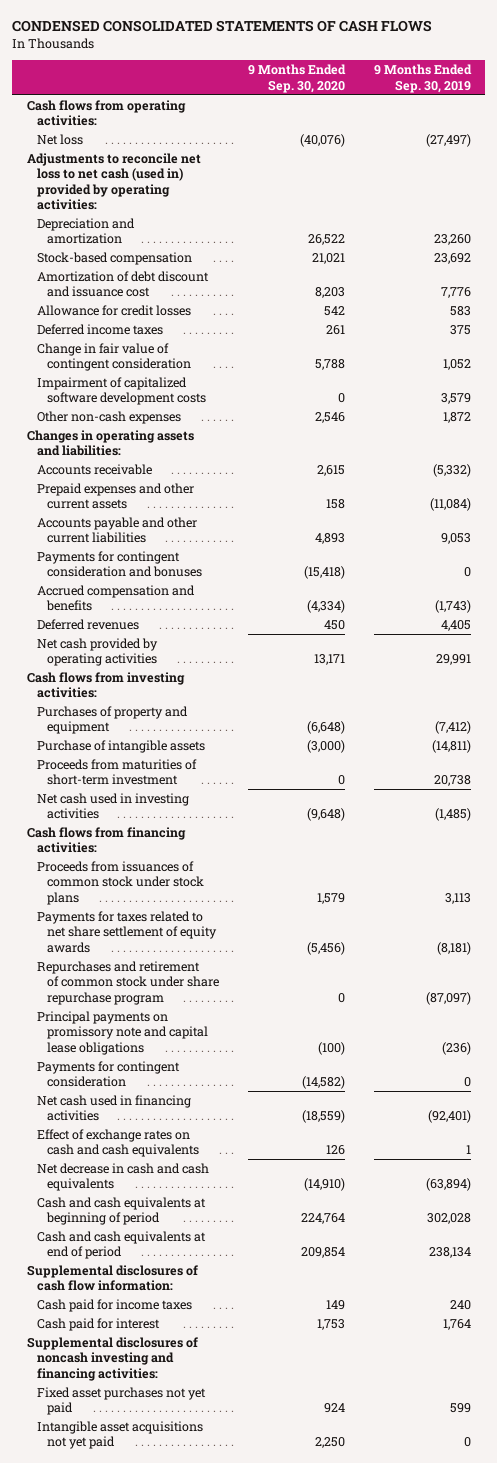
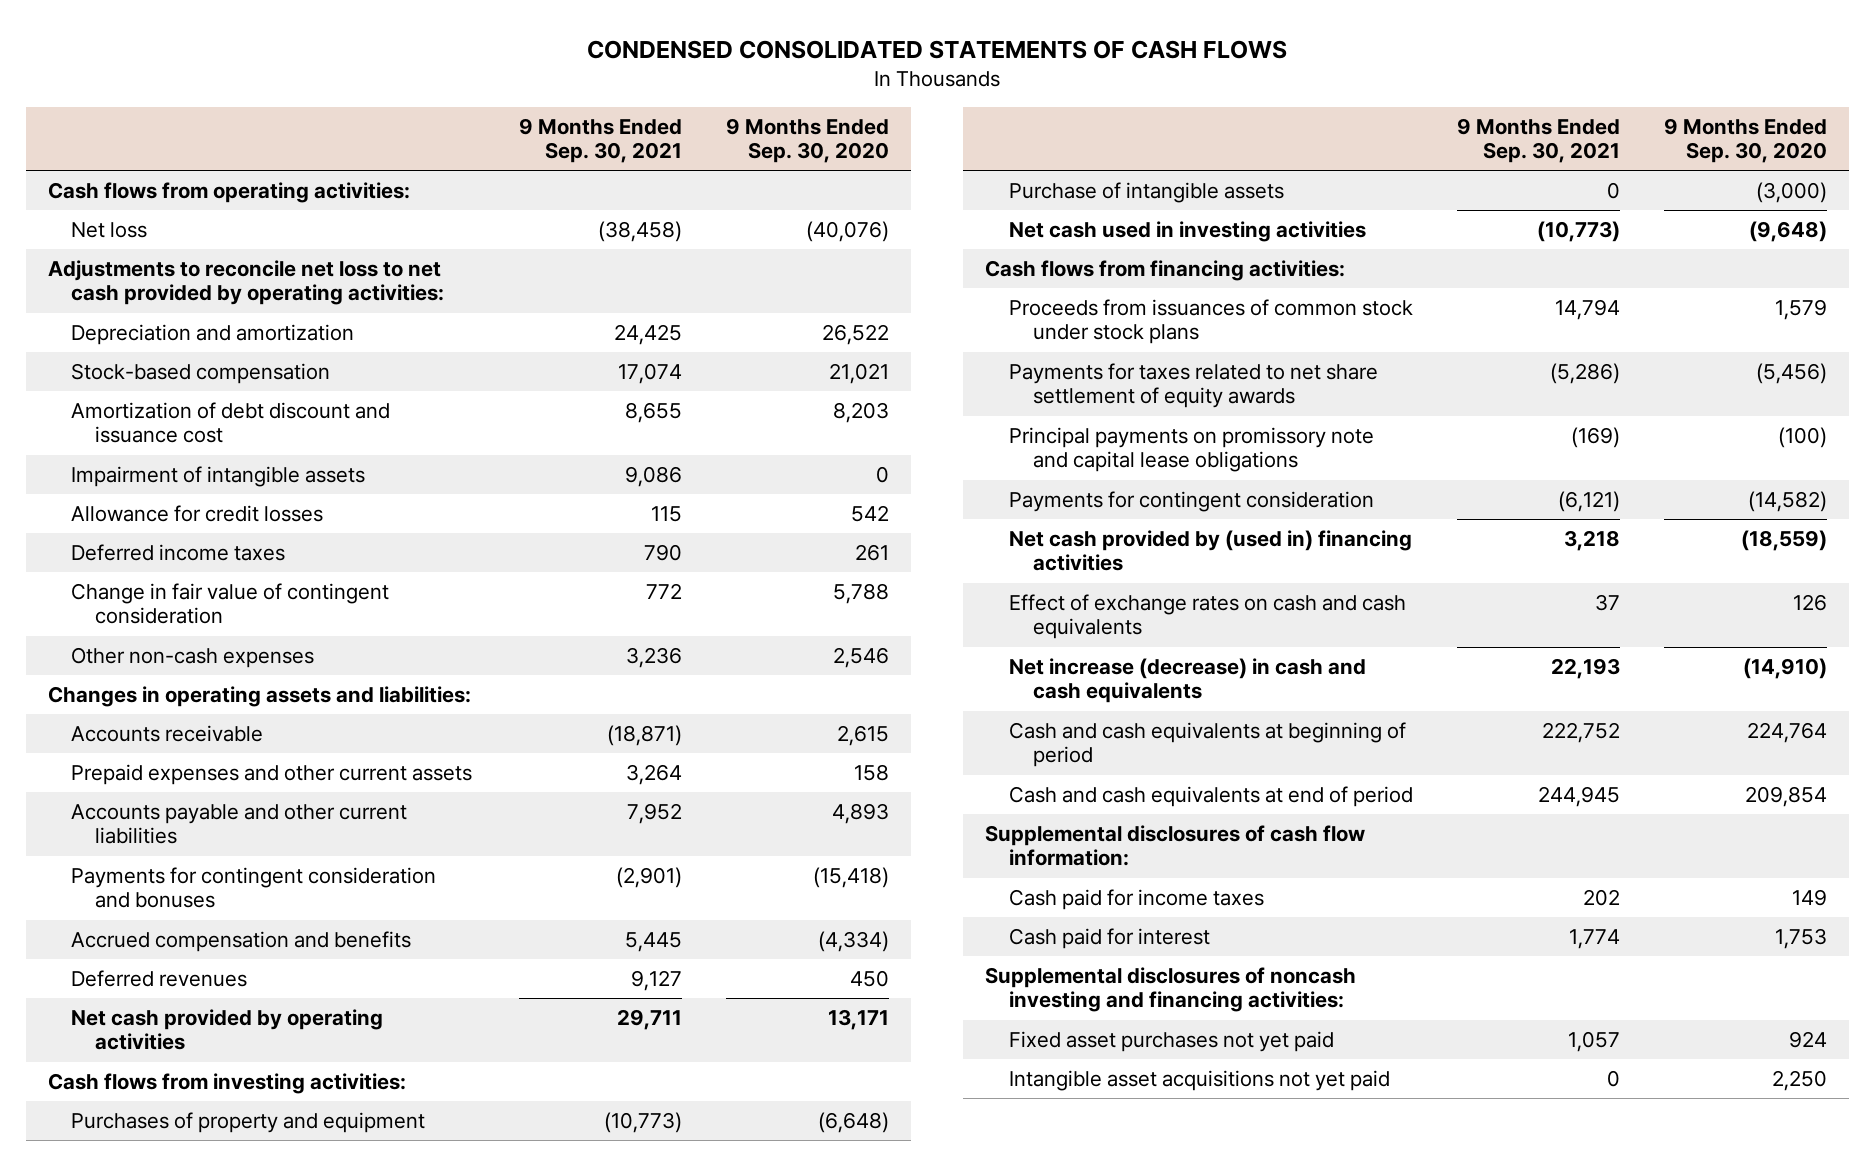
- | 9 Months Ended Sep. 30, 2020 | 9 Months Ended Sep. 30, 2019
+ | 9 Months Ended Sep. 30, 2021 | 9 Months Ended Sep. 30, 2020
- Adjustments to reconcile net loss to net cash (used in) provided by operating activities:
+ Adjustments to reconcile net loss to net cash provided by operating activities:
+ Impairment of intangible assets | 9,086 | 0
- Impairment of capitalized software development costs | 0 | 3,579
- Proceeds from maturities of short-term investment | 0 | 20,738
- Repurchases and retirement of common stock under share repurchase program | 0 | (87,097)
- Net cash used in financing activities | (18,559) | (92,401)
+ Net cash provided by (used in) financing activities | 3,218 | (18,559)
- Net decrease in cash and cash equivalents | (14,910) | (63,894)
+ Net increase (decrease) in cash and cash equivalents | 22,193 | (14,910)

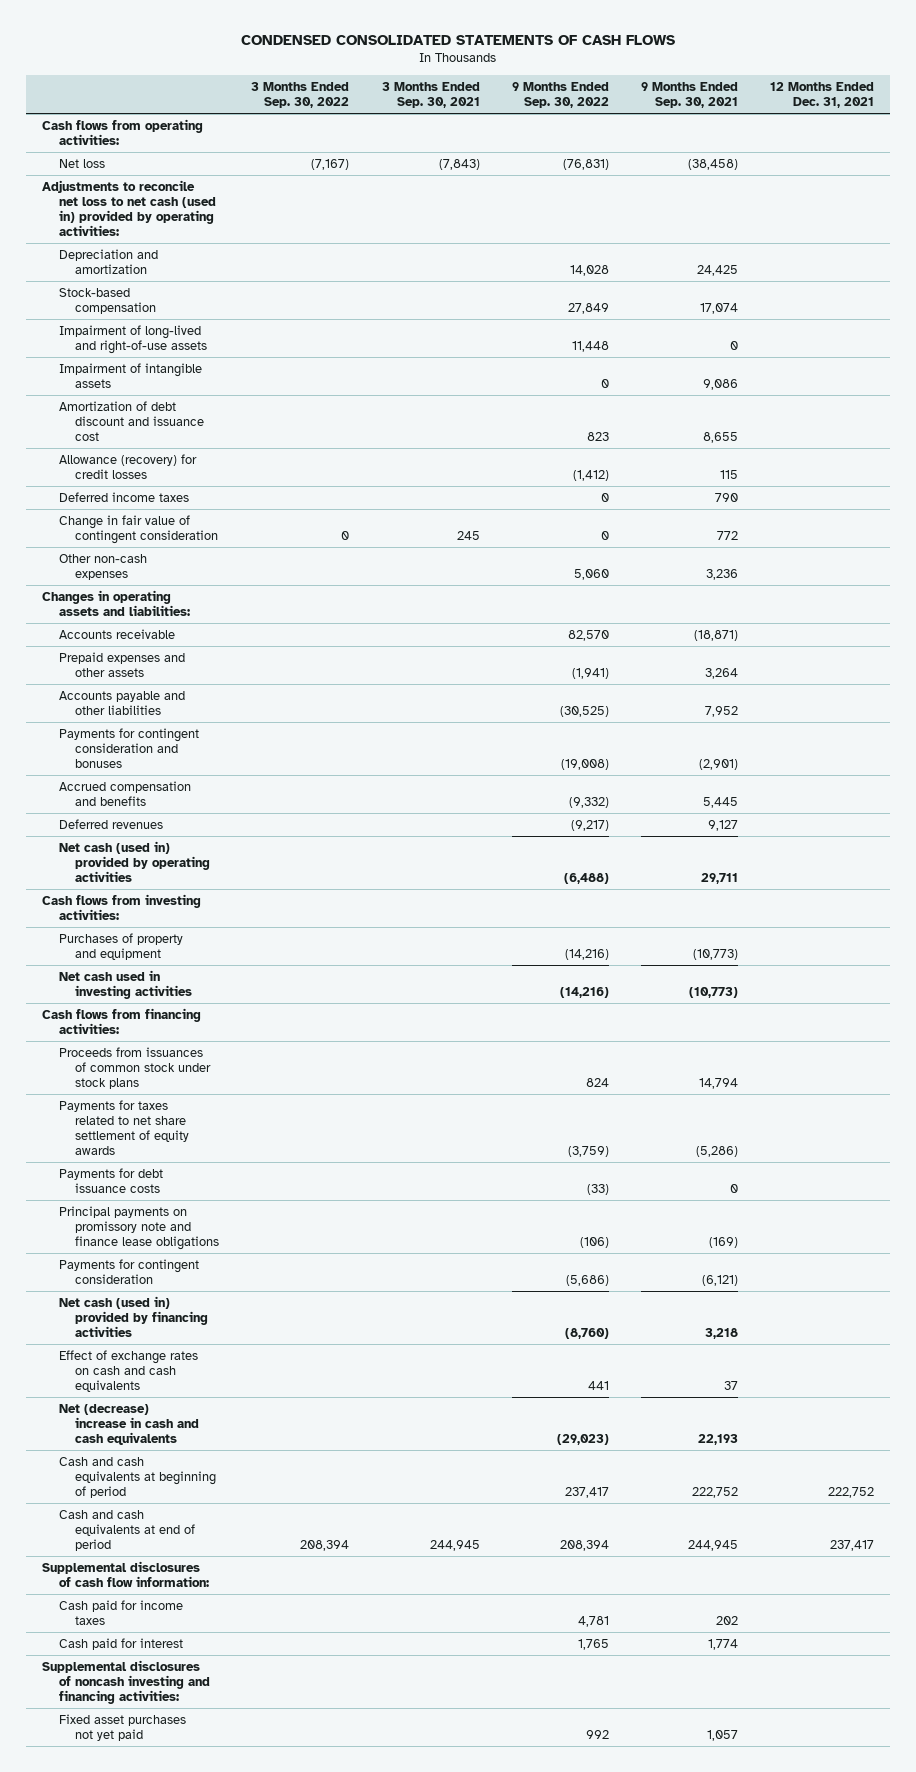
- | 9 Months Ended Sep. 30, 2021 | 9 Months Ended Sep. 30, 2020
+ | 3 Months Ended Sep. 30, 2022 | 3 Months Ended Sep. 30, 2021 | 9 Months Ended Sep. 30, 2022 | 9 Months Ended Sep. 30, 2021 | 12 Months Ended Dec. 31, 2021
- Adjustments to reconcile net loss to net cash provided by operating activities:
+ Adjustments to reconcile net loss to net cash (used in) provided by operating activities:
+ Impairment of long-lived and right-of-use assets | | | 11,448 | 0 |
- Allowance for credit losses | 115 | 542
moved down: Amortization of debt discount and issuance cost | | | 823 | 8,655 |
+ Allowance (recovery) for credit losses | | | (1,412) | 115 |
- Prepaid expenses and other current assets | 3,264 | 158
- Accounts payable and other current liabilities | 7,952 | 4,893
+ Prepaid expenses and other assets | | | (1,941) | 3,264 |
+ Accounts payable and other liabilities | | | (30,525) | 7,952 |
- Net cash provided by operating activities | 29,711 | 13,171
+ Net cash (used in) provided by operating activities | | | (6,488) | 29,711 |
- Purchase of intangible assets | 0 | (3,000)
- Principal payments on promissory note and capital lease obligations | (169) | (100)
+ Payments for debt issuance costs | | | (33) | 0 |
+ Principal payments on promissory note and finance lease obligations | | | (106) | (169) |
- Net cash provided by (used in) financing activities | 3,218 | (18,559)
+ Net cash (used in) provided by financing activities | | | (8,760) | 3,218 |
- Net increase (decrease) in cash and cash equivalents | 22,193 | (14,910)
+ Net (decrease) increase in cash and cash equivalents | | | (29,023) | 22,193 |
- Intangible asset acquisitions not yet paid | 0 | 2,250

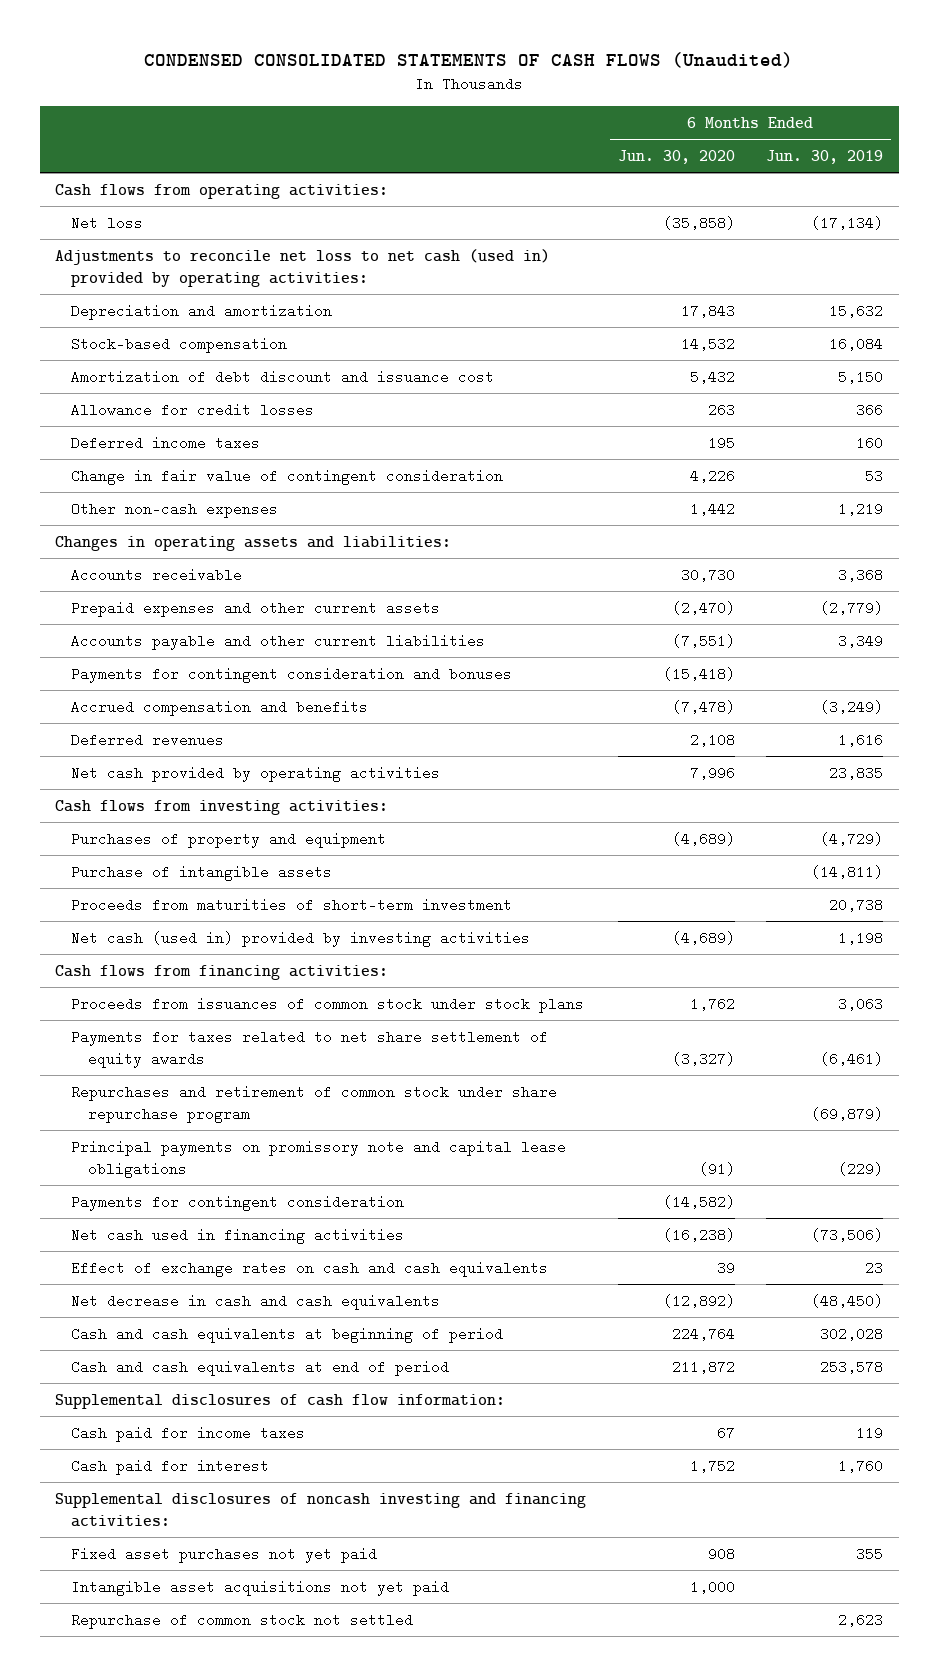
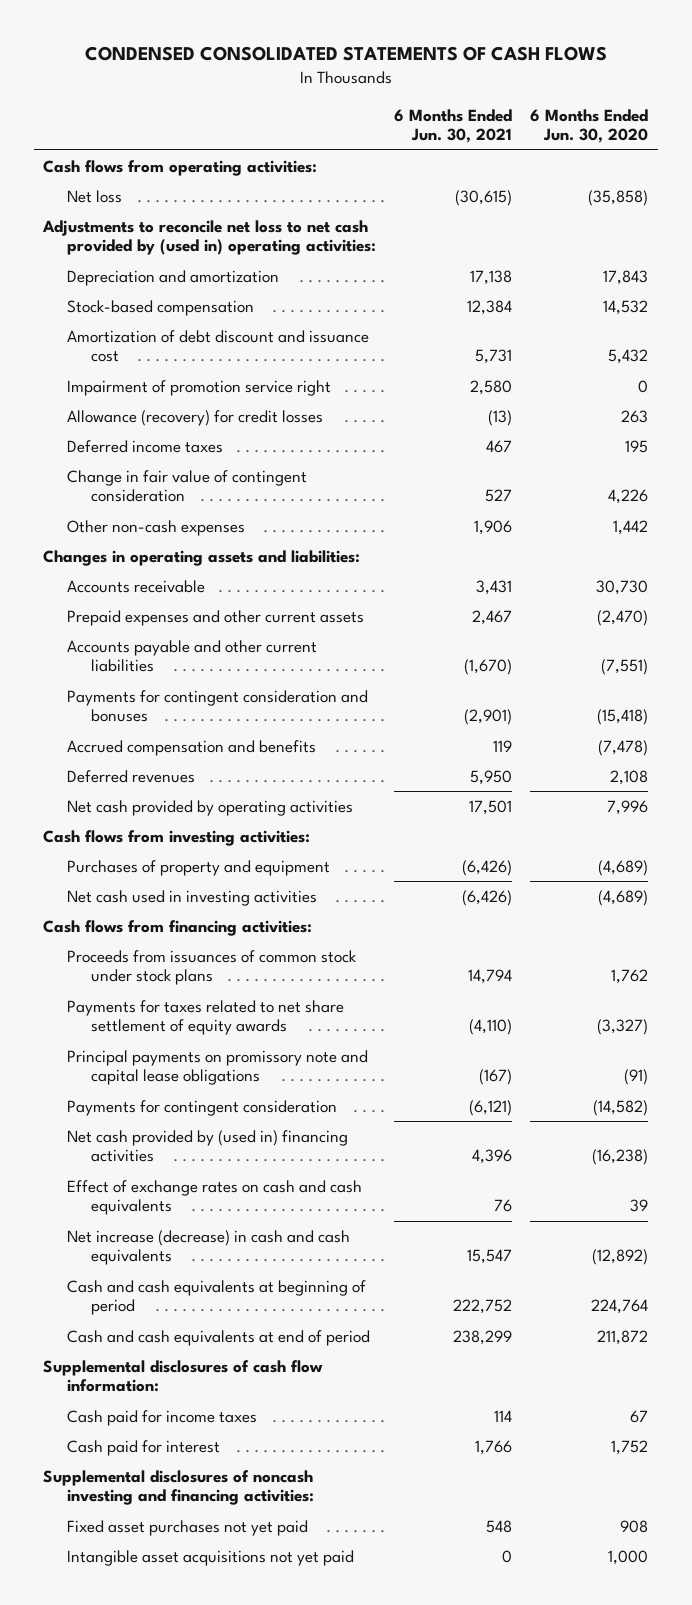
- CONDENSED CONSOLIDATED STATEMENTS OF CASH FLOWS (Unaudited)
+ CONDENSED CONSOLIDATED STATEMENTS OF CASH FLOWS
- | 6 Months Ended Jun. 30, 2020 | 6 Months Ended Jun. 30, 2019
+ | 6 Months Ended Jun. 30, 2021 | 6 Months Ended Jun. 30, 2020
- Adjustments to reconcile net loss to net cash (used in) provided by operating activities:
+ Adjustments to reconcile net loss to net cash provided by (used in) operating activities:
- Allowance for credit losses | 263 | 366
+ Impairment of promotion service right | 2,580 | 0
+ Allowance (recovery) for credit losses | (13) | 263
- Purchase of intangible assets | | (14,811)
- Proceeds from maturities of short-term investment | | 20,738
- Net cash (used in) provided by investing activities | (4,689) | 1,198
+ Net cash used in investing activities | (6,426) | (4,689)
- Repurchases and retirement of common stock under share repurchase program | | (69,879)
- Net cash used in financing activities | (16,238) | (73,506)
+ Net cash provided by (used in) financing activities | 4,396 | (16,238)
- Net decrease in cash and cash equivalents | (12,892) | (48,450)
+ Net increase (decrease) in cash and cash equivalents | 15,547 | (12,892)
- Repurchase of common stock not settled | | 2,623

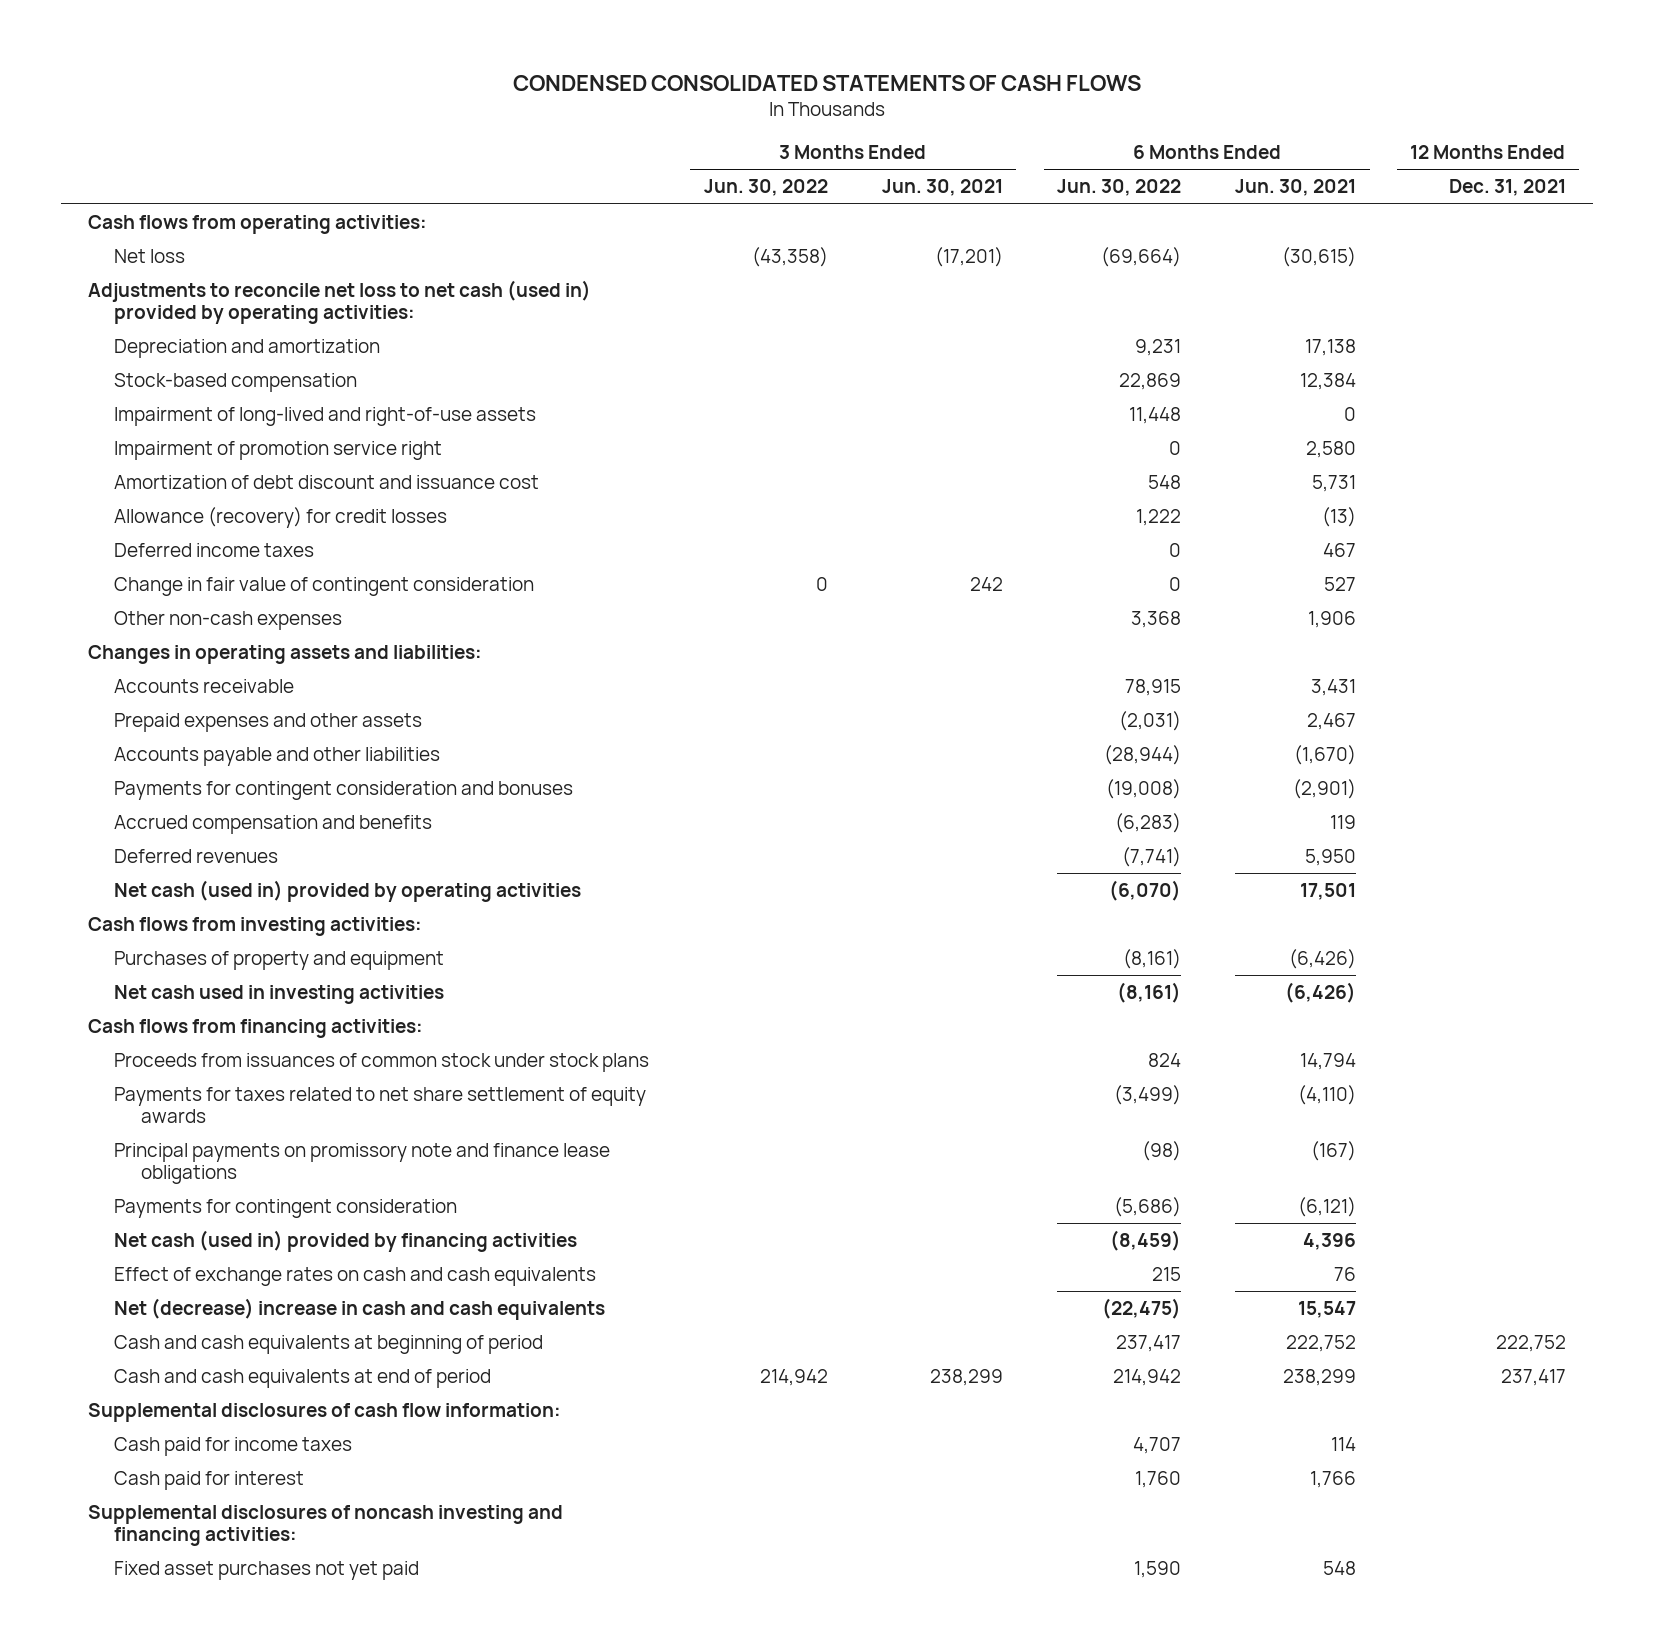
- | 6 Months Ended Jun. 30, 2021 | 6 Months Ended Jun. 30, 2020
+ | 3 Months Ended Jun. 30, 2022 | 3 Months Ended Jun. 30, 2021 | 6 Months Ended Jun. 30, 2022 | 6 Months Ended Jun. 30, 2021 | 12 Months Ended Dec. 31, 2021
- Adjustments to reconcile net loss to net cash provided by (used in) operating activities:
+ Adjustments to reconcile net loss to net cash (used in) provided by operating activities:
+ Impairment of long-lived and right-of-use assets | | | 11,448 | 0 |
moved down: Amortization of debt discount and issuance cost | | | 548 | 5,731 |
- Prepaid expenses and other current assets | 2,467 | (2,470)
- Accounts payable and other current liabilities | (1,670) | (7,551)
+ Prepaid expenses and other assets | | | (2,031) | 2,467 |
+ Accounts payable and other liabilities | | | (28,944) | (1,670) |
- Net cash provided by operating activities | 17,501 | 7,996
+ Net cash (used in) provided by operating activities | | | (6,070) | 17,501 |
- Principal payments on promissory note and capital lease obligations | (167) | (91)
+ Principal payments on promissory note and finance lease obligations | | | (98) | (167) |
- Net cash provided by (used in) financing activities | 4,396 | (16,238)
+ Net cash (used in) provided by financing activities | | | (8,459) | 4,396 |
- Net increase (decrease) in cash and cash equivalents | 15,547 | (12,892)
+ Net (decrease) increase in cash and cash equivalents | | | (22,475) | 15,547 |
- Intangible asset acquisitions not yet paid | 0 | 1,000

